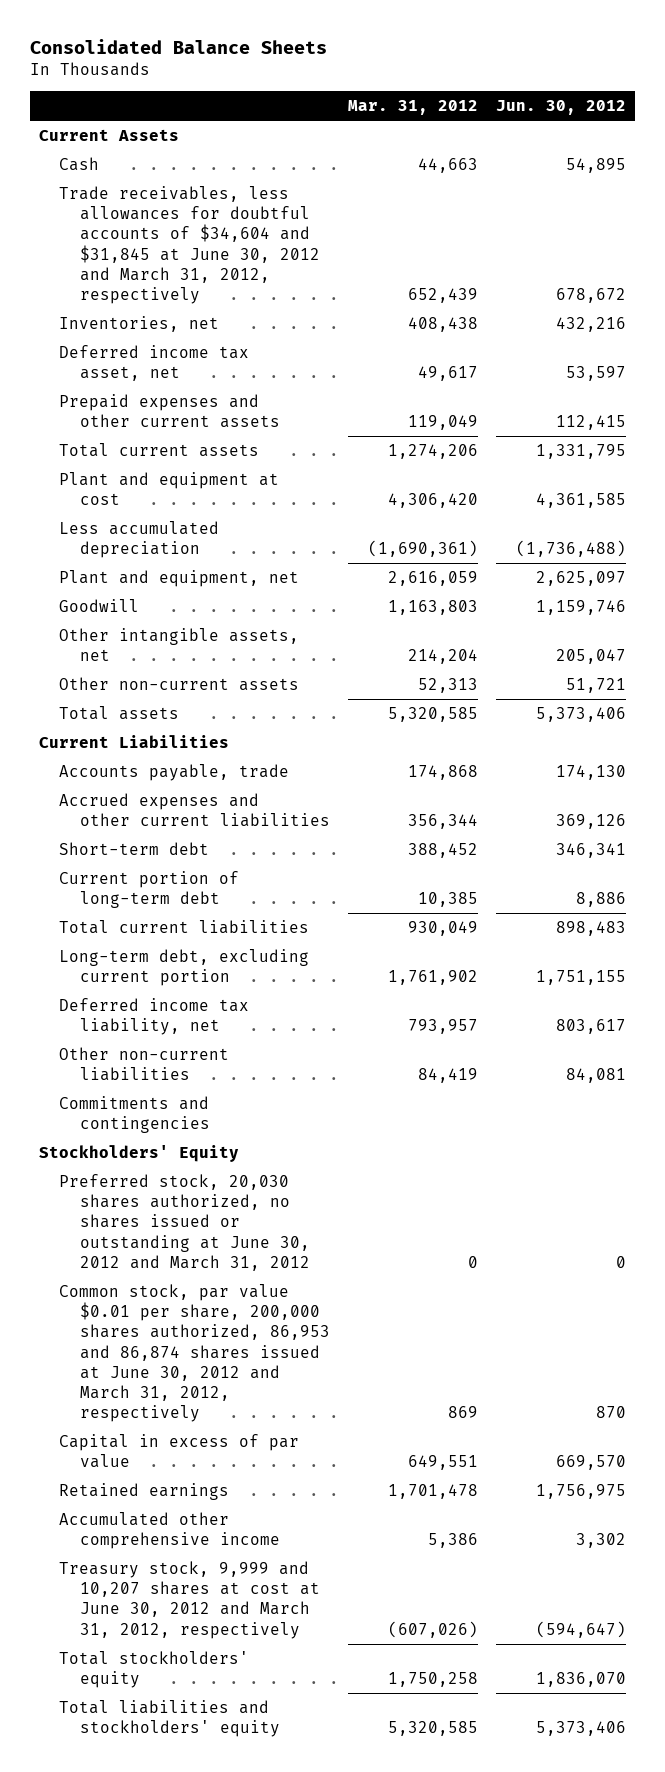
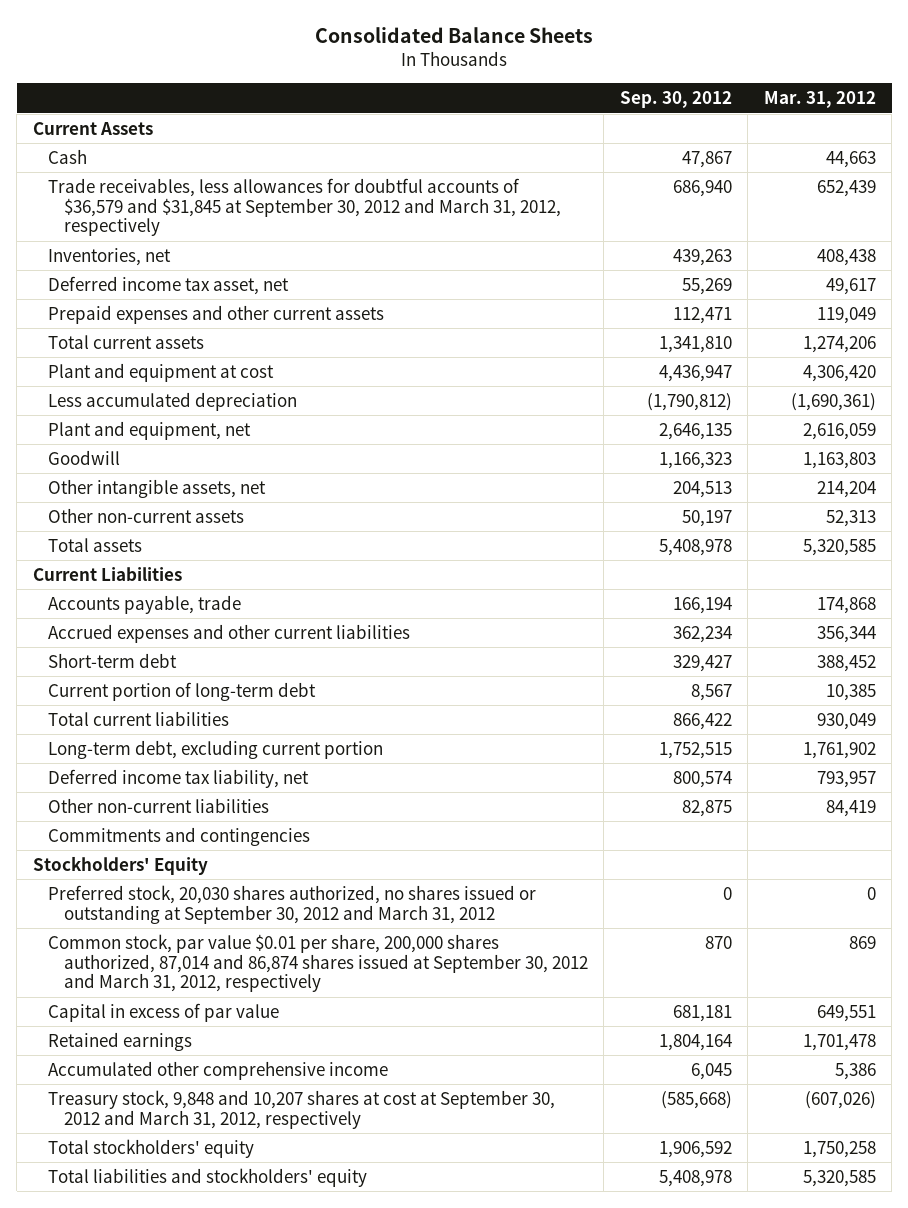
- | Mar. 31, 2012 | Jun. 30, 2012
+ | Sep. 30, 2012 | Mar. 31, 2012
- Trade receivables, less allowances for doubtful accounts of $34,604 and $31,845 at June 30, 2012 and March 31, 2012, respectively | 652,439 | 678,672
+ Trade receivables, less allowances for doubtful accounts of $36,579 and $31,845 at September 30, 2012 and March 31, 2012, respectively | 686,940 | 652,439
- Preferred stock, 20,030 shares authorized, no shares issued or outstanding at June 30, 2012 and March 31, 2012 | 0 | 0
- Common stock, par value $0.01 per share, 200,000 shares authorized, 86,953 and 86,874 shares issued at June 30, 2012 and March 31, 2012, respectively | 869 | 870
+ Preferred stock, 20,030 shares authorized, no shares issued or outstanding at September 30, 2012 and March 31, 2012 | 0 | 0
+ Common stock, par value $0.01 per share, 200,000 shares authorized, 87,014 and 86,874 shares issued at September 30, 2012 and March 31, 2012, respectively | 870 | 869
- Treasury stock, 9,999 and 10,207 shares at cost at June 30, 2012 and March 31, 2012, respectively | (607,026) | (594,647)
+ Treasury stock, 9,848 and 10,207 shares at cost at September 30, 2012 and March 31, 2012, respectively | (585,668) | (607,026)

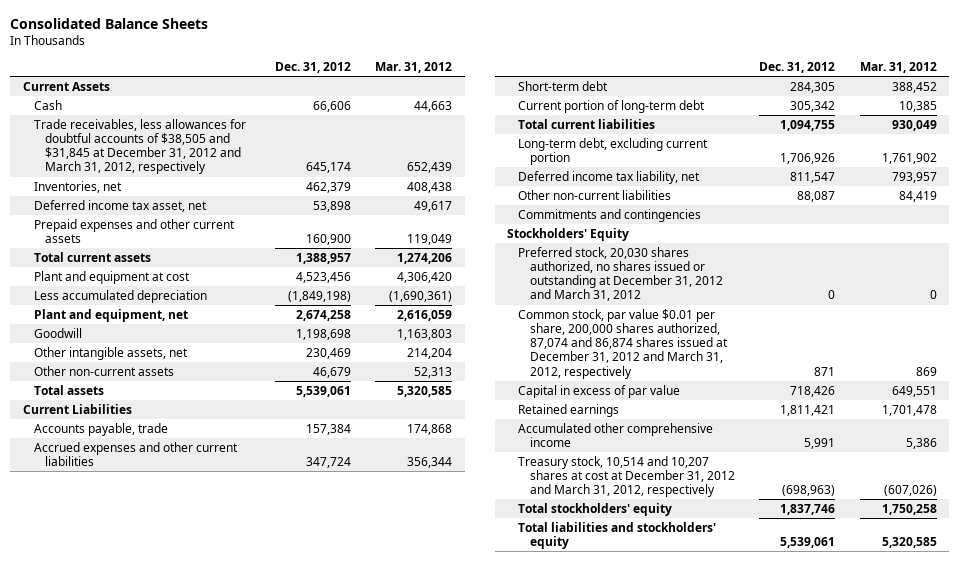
- | Sep. 30, 2012 | Mar. 31, 2012
+ | Dec. 31, 2012 | Mar. 31, 2012
- Trade receivables, less allowances for doubtful accounts of $36,579 and $31,845 at September 30, 2012 and March 31, 2012, respectively | 686,940 | 652,439
+ Trade receivables, less allowances for doubtful accounts of $38,505 and $31,845 at December 31, 2012 and March 31, 2012, respectively | 645,174 | 652,439
- Preferred stock, 20,030 shares authorized, no shares issued or outstanding at September 30, 2012 and March 31, 2012 | 0 | 0
- Common stock, par value $0.01 per share, 200,000 shares authorized, 87,014 and 86,874 shares issued at September 30, 2012 and March 31, 2012, respectively | 870 | 869
+ Preferred stock, 20,030 shares authorized, no shares issued or outstanding at December 31, 2012 and March 31, 2012 | 0 | 0
+ Common stock, par value $0.01 per share, 200,000 shares authorized, 87,074 and 86,874 shares issued at December 31, 2012 and March 31, 2012, respectively | 871 | 869
- Treasury stock, 9,848 and 10,207 shares at cost at September 30, 2012 and March 31, 2012, respectively | (585,668) | (607,026)
+ Treasury stock, 10,514 and 10,207 shares at cost at December 31, 2012 and March 31, 2012, respectively | (698,963) | (607,026)

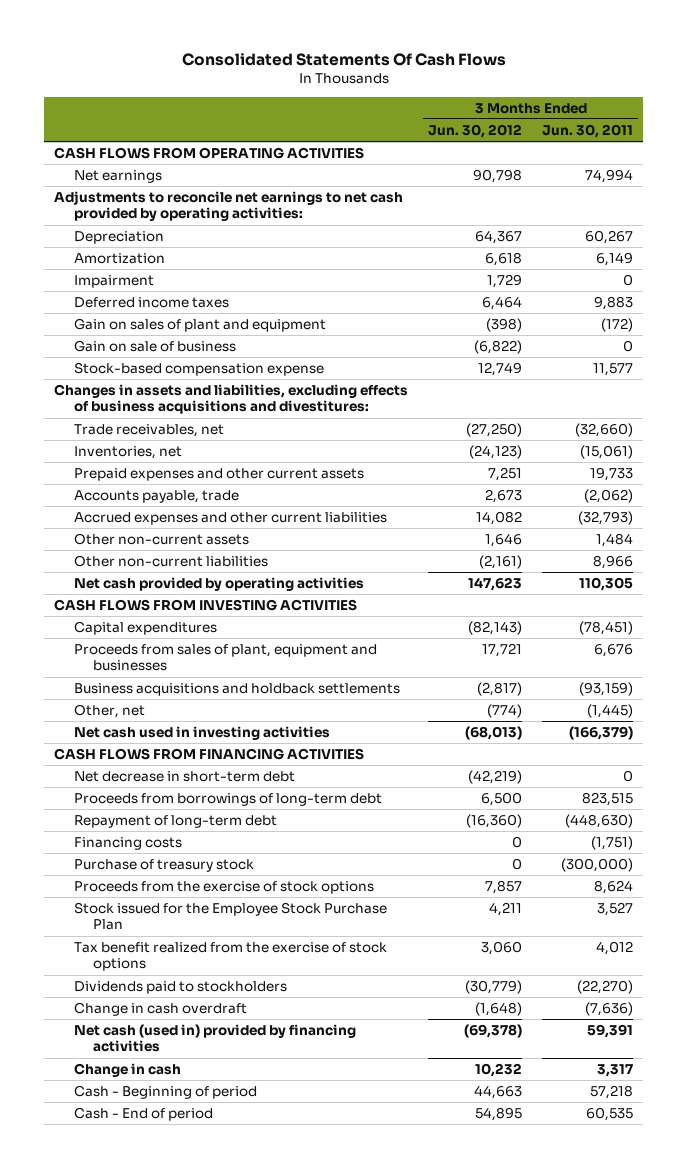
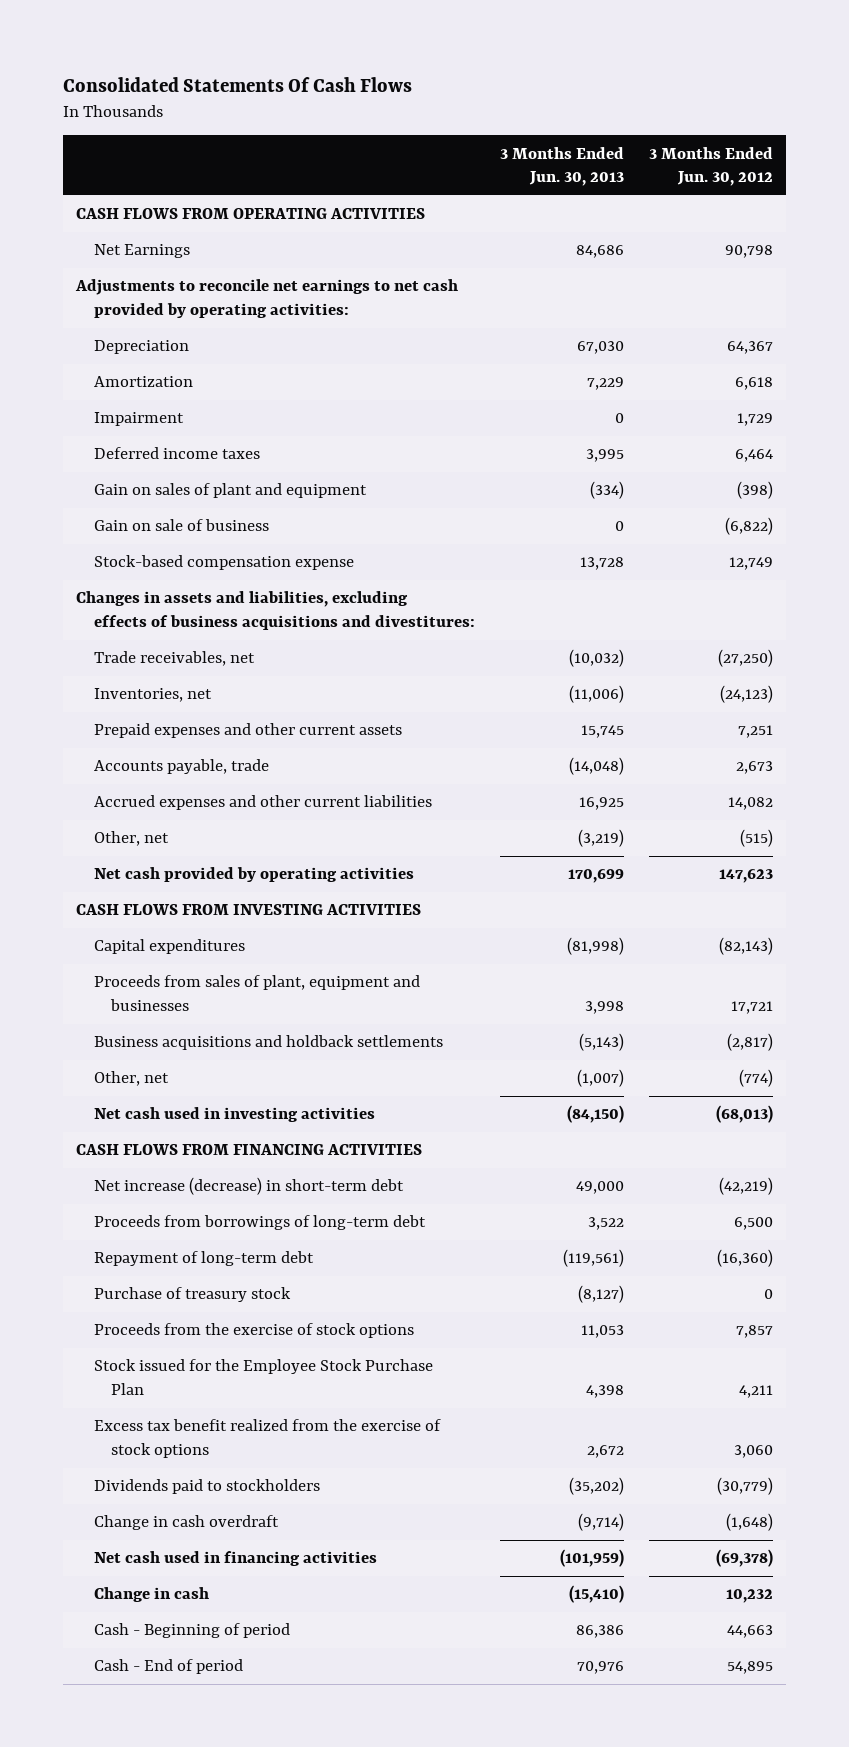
- | 3 Months Ended Jun. 30, 2012 | 3 Months Ended Jun. 30, 2011
+ | 3 Months Ended Jun. 30, 2013 | 3 Months Ended Jun. 30, 2012
- Net earnings | 90,798 | 74,994
+ Net Earnings | 84,686 | 90,798
- Other non-current assets | 1,646 | 1,484
- Other non-current liabilities | (2,161) | 8,966
+ Other, net | (3,219) | (515)
- Net decrease in short-term debt | (42,219) | 0
+ Net increase (decrease) in short-term debt | 49,000 | (42,219)
- Financing costs | 0 | (1,751)
- Tax benefit realized from the exercise of stock options | 3,060 | 4,012
+ Excess tax benefit realized from the exercise of stock options | 2,672 | 3,060
- Net cash (used in) provided by financing activities | (69,378) | 59,391
+ Net cash used in financing activities | (101,959) | (69,378)

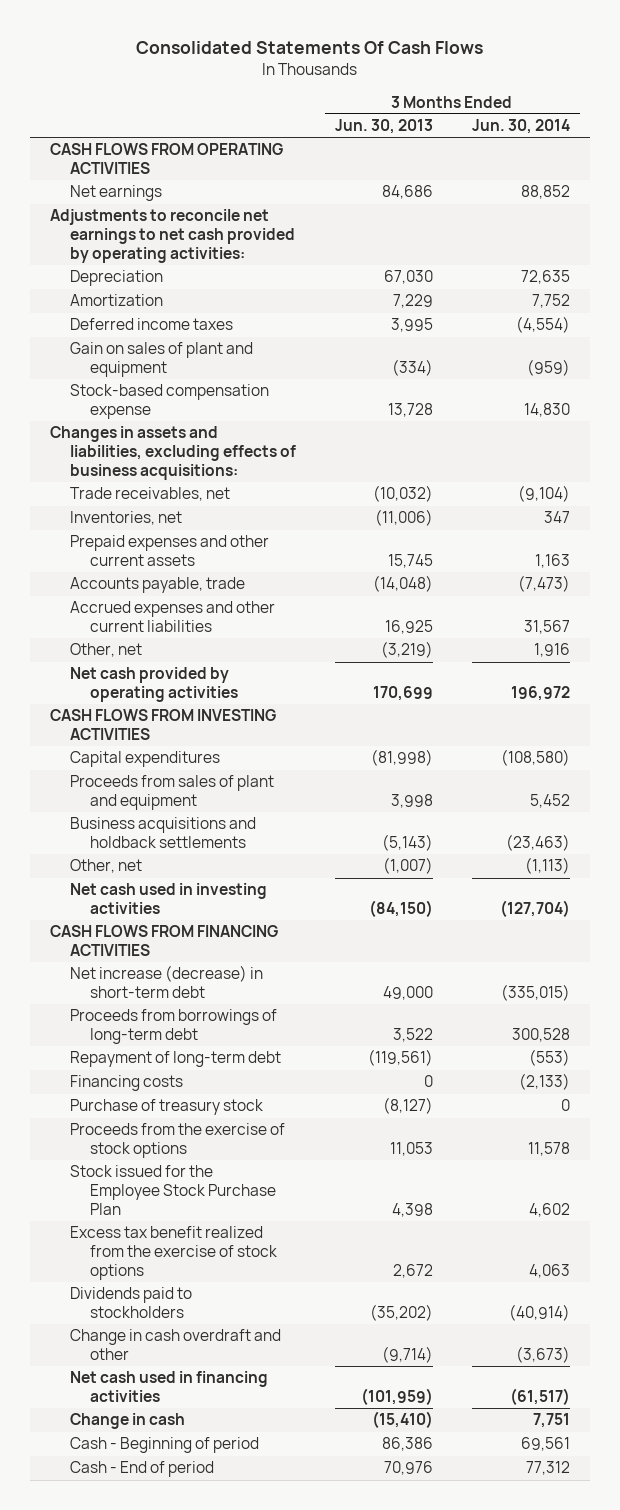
- | 3 Months Ended Jun. 30, 2013 | 3 Months Ended Jun. 30, 2012
+ | 3 Months Ended Jun. 30, 2013 | 3 Months Ended Jun. 30, 2014
- Net Earnings | 84,686 | 90,798
+ Net earnings | 84,686 | 88,852
- Impairment | 0 | 1,729
- Gain on sale of business | 0 | (6,822)
- Changes in assets and liabilities, excluding effects of business acquisitions and divestitures:
+ Changes in assets and liabilities, excluding effects of business acquisitions:
- Proceeds from sales of plant, equipment and businesses | 3,998 | 17,721
+ Proceeds from sales of plant and equipment | 3,998 | 5,452
+ Financing costs | 0 | (2,133)
- Change in cash overdraft | (9,714) | (1,648)
+ Change in cash overdraft and other | (9,714) | (3,673)

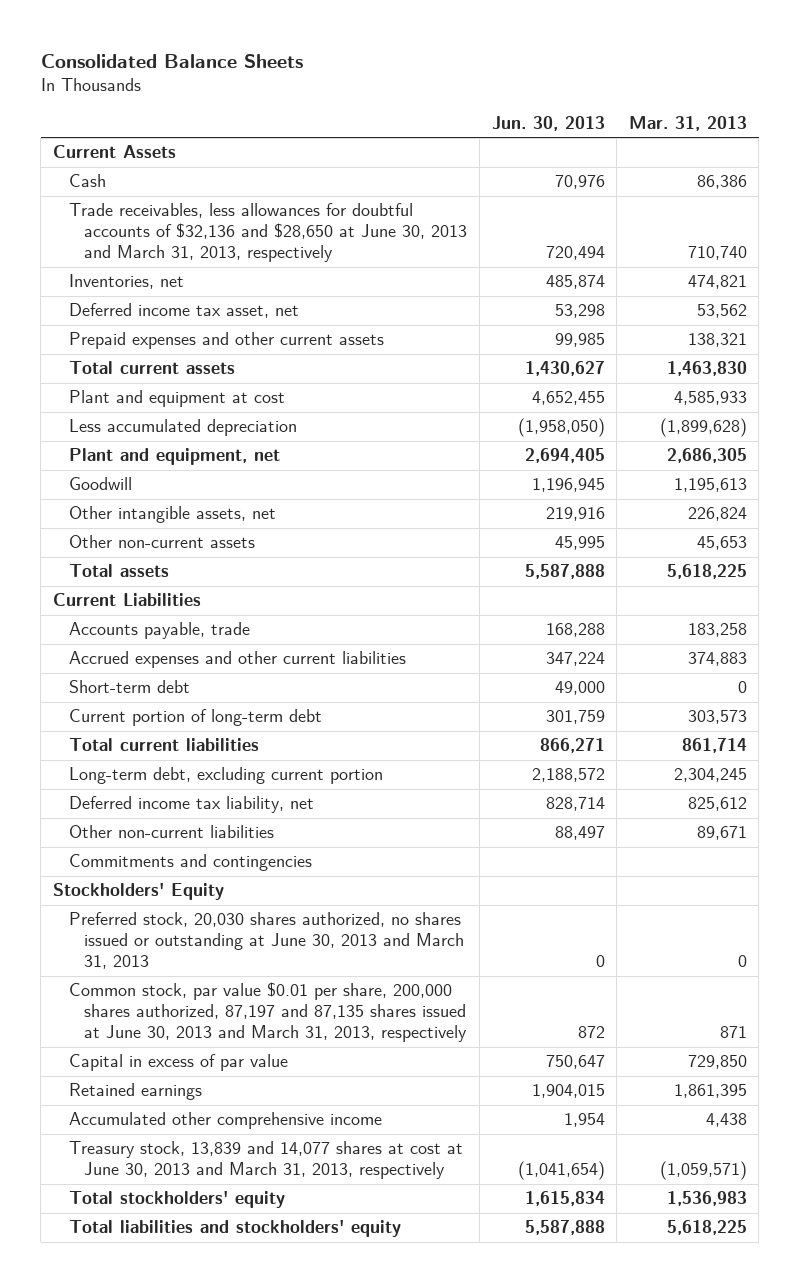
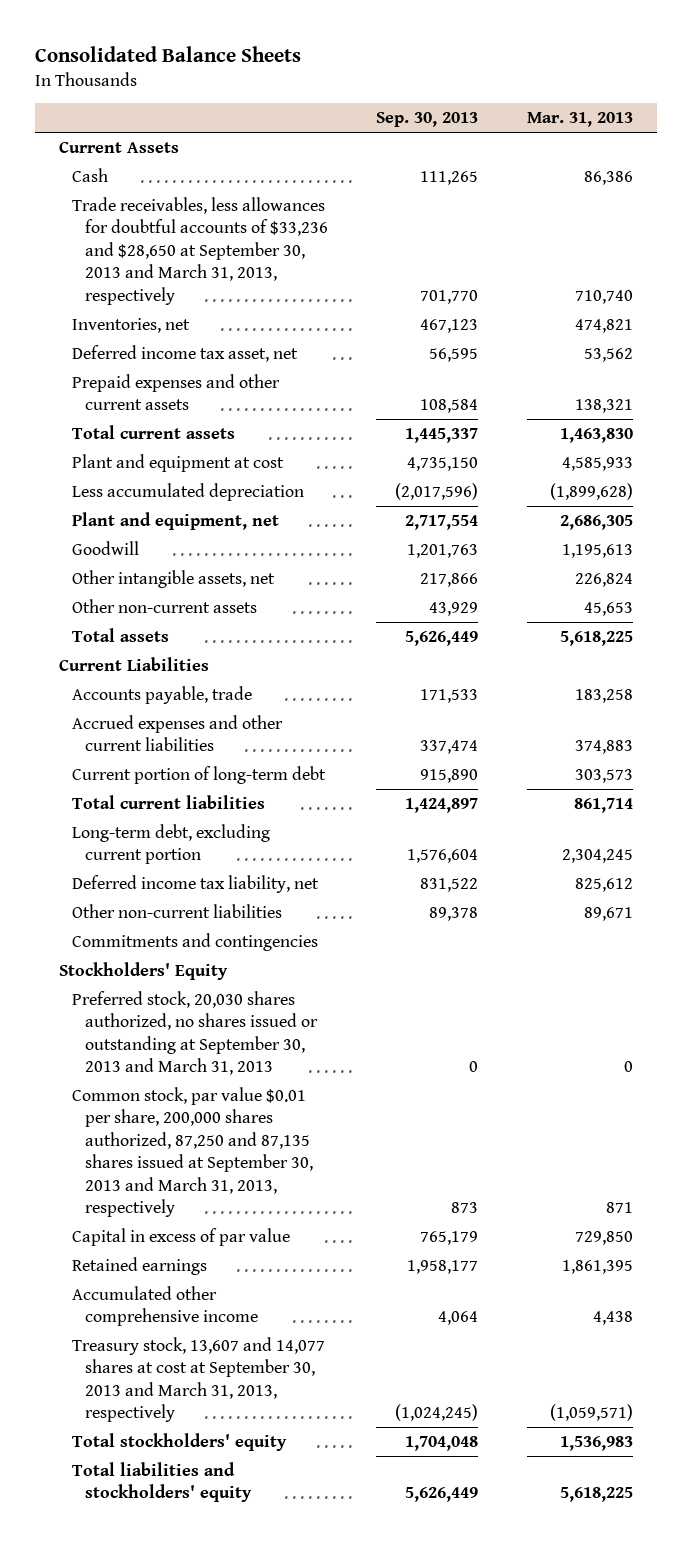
- | Jun. 30, 2013 | Mar. 31, 2013
+ | Sep. 30, 2013 | Mar. 31, 2013
- Trade receivables, less allowances for doubtful accounts of $32,136 and $28,650 at June 30, 2013 and March 31, 2013, respectively | 720,494 | 710,740
+ Trade receivables, less allowances for doubtful accounts of $33,236 and $28,650 at September 30, 2013 and March 31, 2013, respectively | 701,770 | 710,740
- Short-term debt | 49,000 | 0
- Preferred stock, 20,030 shares authorized, no shares issued or outstanding at June 30, 2013 and March 31, 2013 | 0 | 0
- Common stock, par value $0.01 per share, 200,000 shares authorized, 87,197 and 87,135 shares issued at June 30, 2013 and March 31, 2013, respectively | 872 | 871
+ Preferred stock, 20,030 shares authorized, no shares issued or outstanding at September 30, 2013 and March 31, 2013 | 0 | 0
+ Common stock, par value $0.01 per share, 200,000 shares authorized, 87,250 and 87,135 shares issued at September 30, 2013 and March 31, 2013, respectively | 873 | 871
- Treasury stock, 13,839 and 14,077 shares at cost at June 30, 2013 and March 31, 2013, respectively | (1,041,654) | (1,059,571)
+ Treasury stock, 13,607 and 14,077 shares at cost at September 30, 2013 and March 31, 2013, respectively | (1,024,245) | (1,059,571)

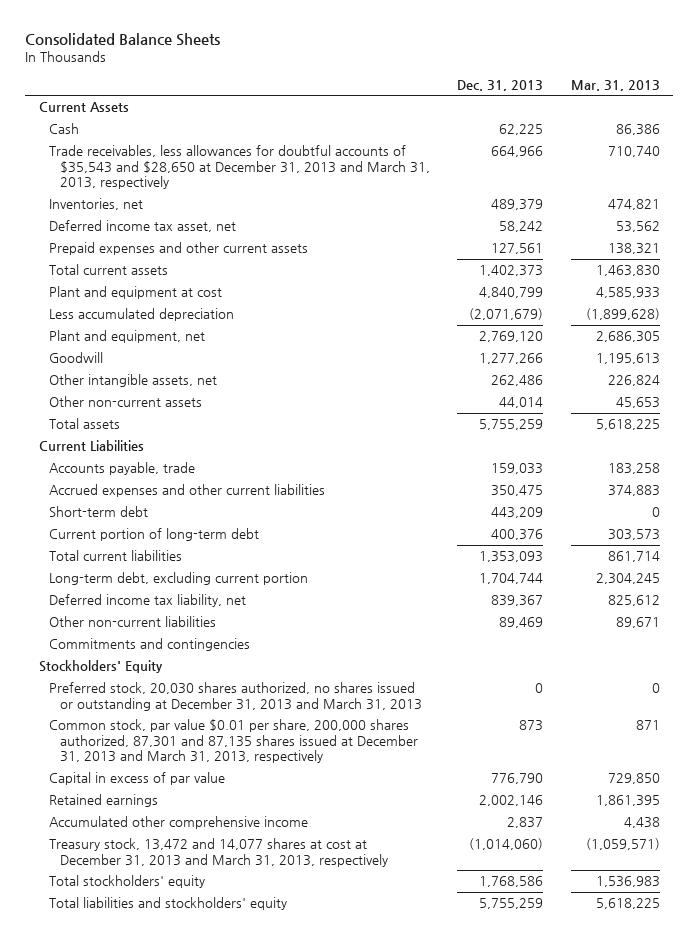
- | Sep. 30, 2013 | Mar. 31, 2013
+ | Dec. 31, 2013 | Mar. 31, 2013
- Trade receivables, less allowances for doubtful accounts of $33,236 and $28,650 at September 30, 2013 and March 31, 2013, respectively | 701,770 | 710,740
+ Trade receivables, less allowances for doubtful accounts of $35,543 and $28,650 at December 31, 2013 and March 31, 2013, respectively | 664,966 | 710,740
+ Short-term debt | 443,209 | 0
- Preferred stock, 20,030 shares authorized, no shares issued or outstanding at September 30, 2013 and March 31, 2013 | 0 | 0
- Common stock, par value $0.01 per share, 200,000 shares authorized, 87,250 and 87,135 shares issued at September 30, 2013 and March 31, 2013, respectively | 873 | 871
+ Preferred stock, 20,030 shares authorized, no shares issued or outstanding at December 31, 2013 and March 31, 2013 | 0 | 0
+ Common stock, par value $0.01 per share, 200,000 shares authorized, 87,301 and 87,135 shares issued at December 31, 2013 and March 31, 2013, respectively | 873 | 871
- Treasury stock, 13,607 and 14,077 shares at cost at September 30, 2013 and March 31, 2013, respectively | (1,024,245) | (1,059,571)
+ Treasury stock, 13,472 and 14,077 shares at cost at December 31, 2013 and March 31, 2013, respectively | (1,014,060) | (1,059,571)

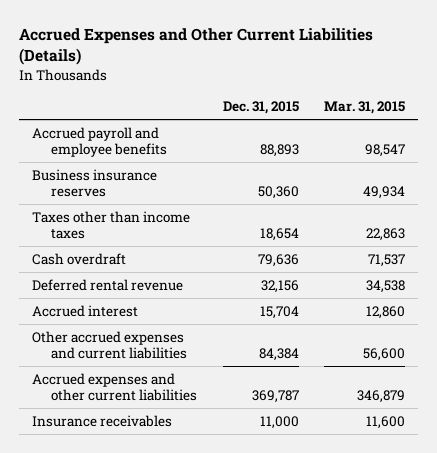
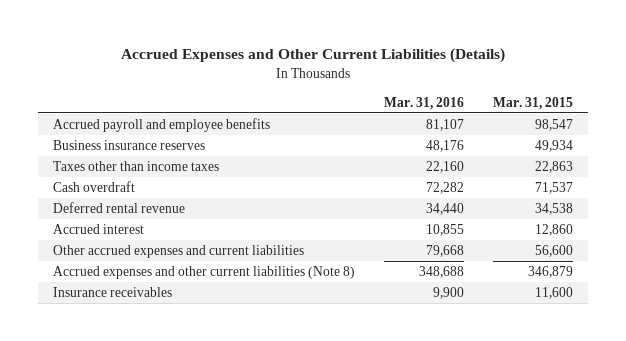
- | Dec. 31, 2015 | Mar. 31, 2015
+ | Mar. 31, 2016 | Mar. 31, 2015
- Accrued expenses and other current liabilities | 369,787 | 346,879
+ Accrued expenses and other current liabilities (Note 8) | 348,688 | 346,879

